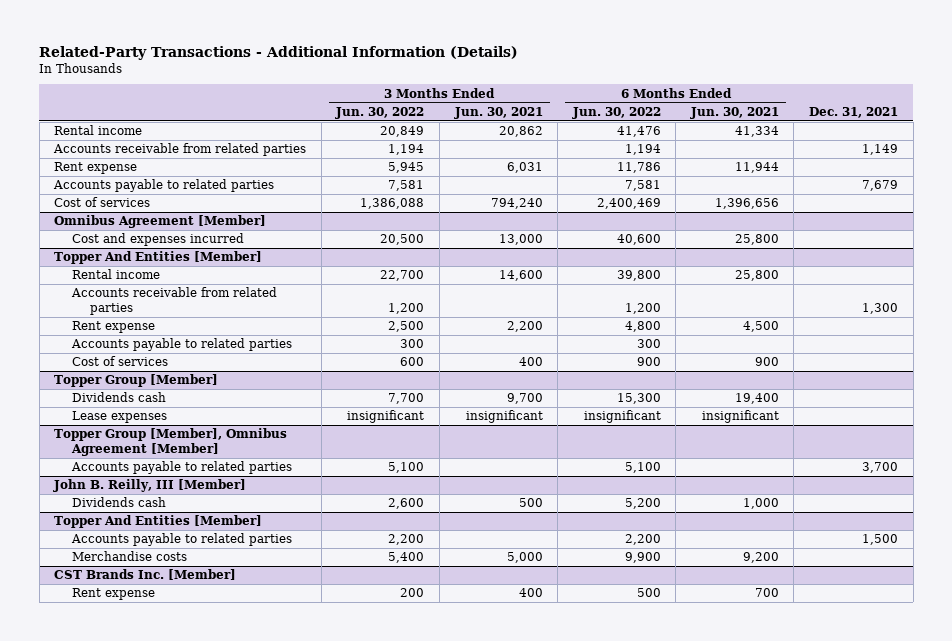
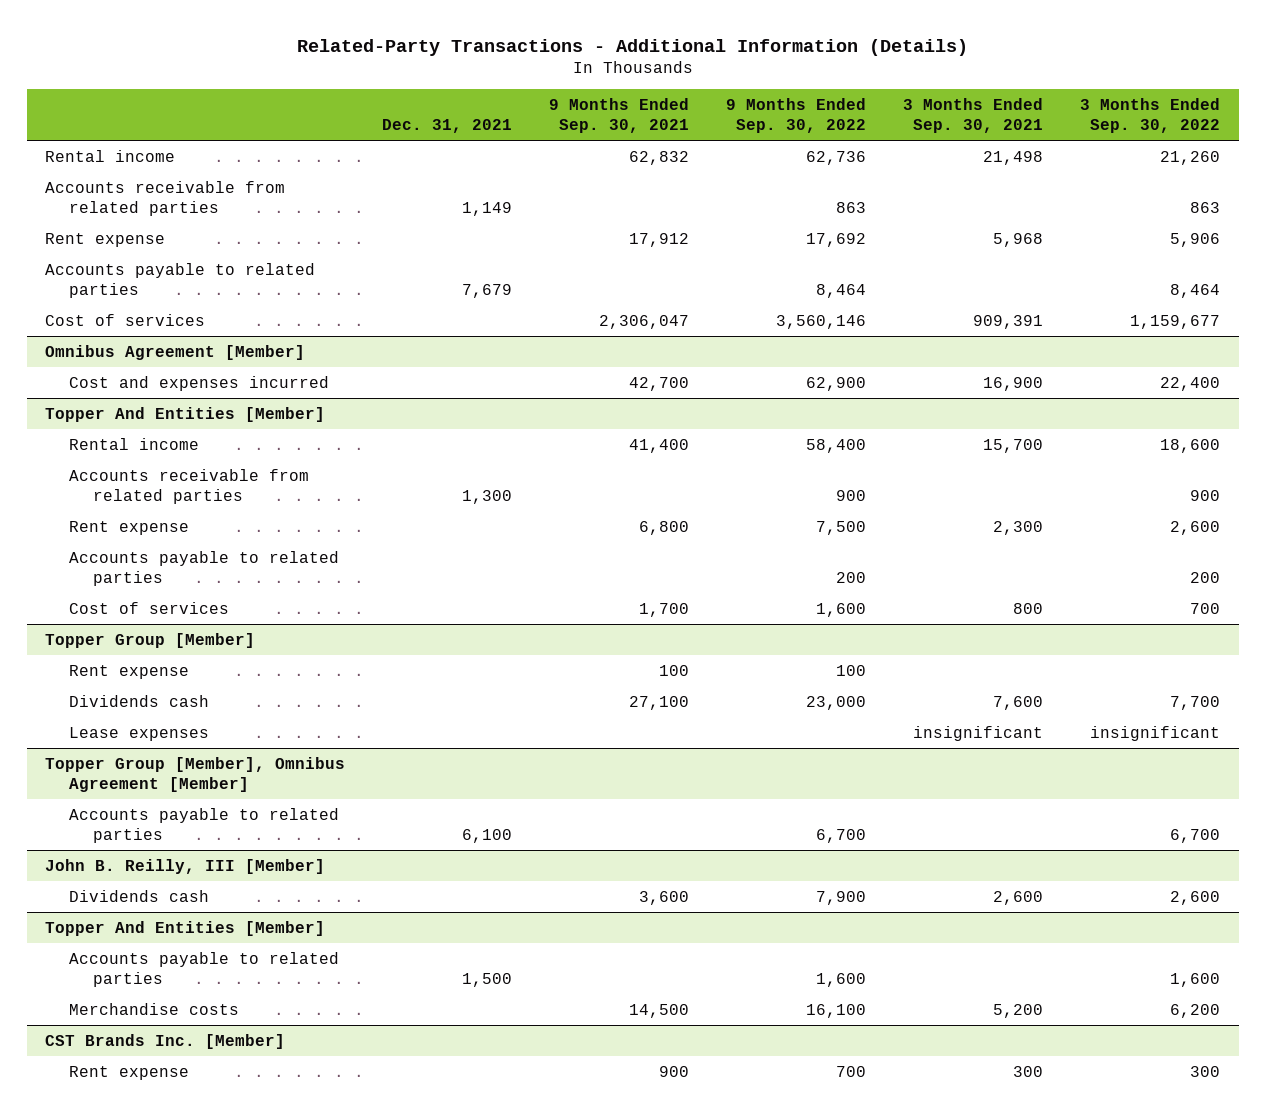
- | 3 Months Ended Jun. 30, 2022 | 3 Months Ended Jun. 30, 2021 | 6 Months Ended Jun. 30, 2022 | 6 Months Ended Jun. 30, 2021 | Dec. 31, 2021
+ | Dec. 31, 2021 | 9 Months Ended Sep. 30, 2021 | 9 Months Ended Sep. 30, 2022 | 3 Months Ended Sep. 30, 2021 | 3 Months Ended Sep. 30, 2022
@ Topper Group [Member]
+ Rent expense | | 100 | 100 | |
@ Topper Group [Member], Omnibus Agreement [Member]
- Accounts payable to related parties | 5,100 | | 5,100 | | 3,700
+ Accounts payable to related parties | 6,100 | | 6,700 | | 6,700

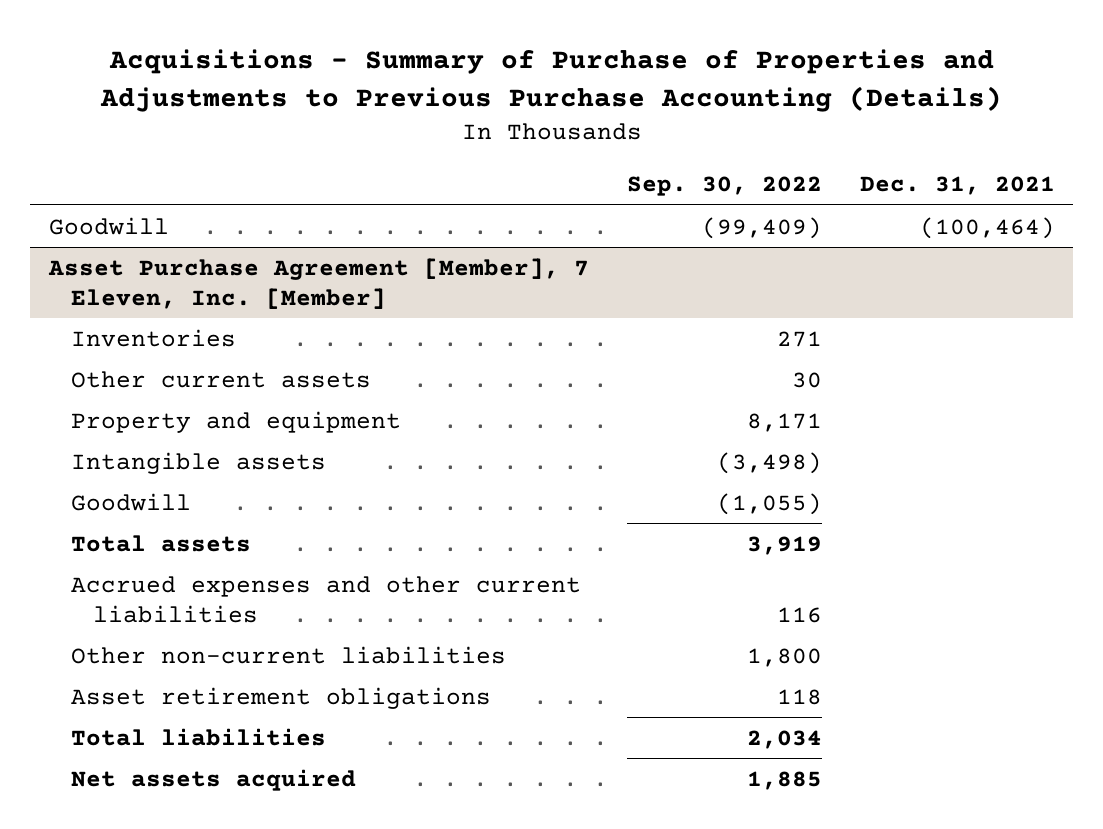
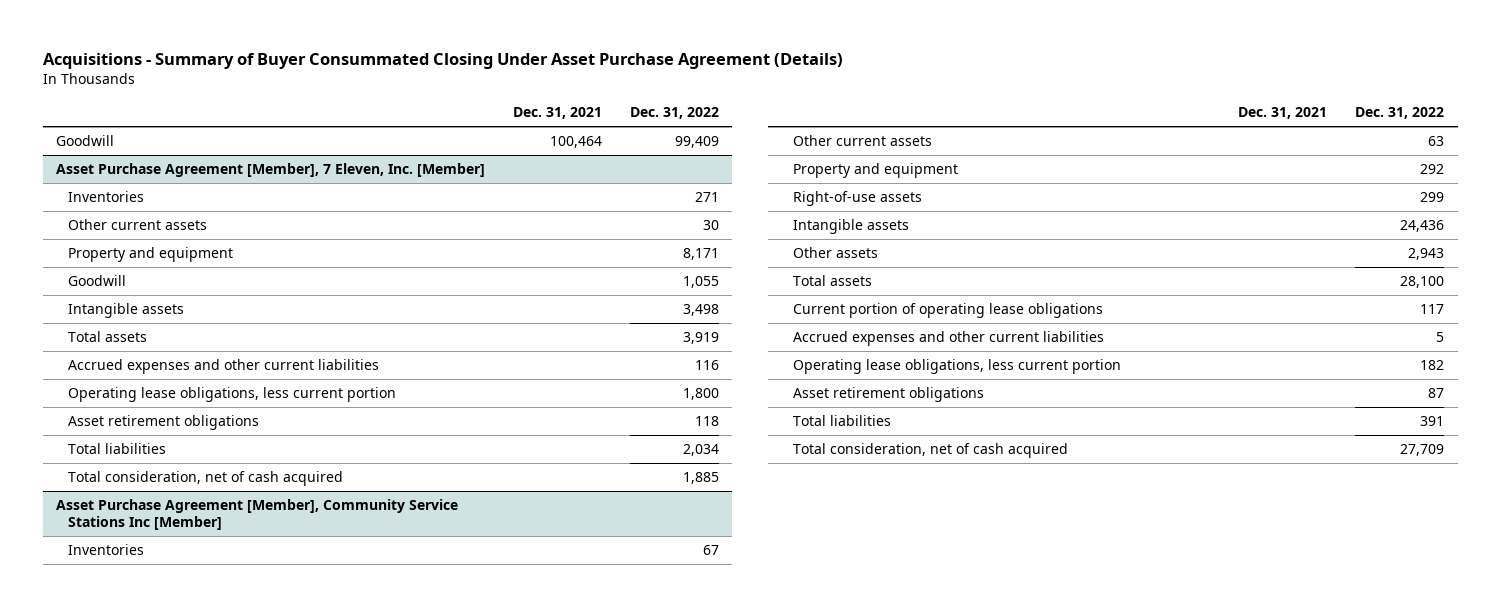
- Acquisitions - Summary of Purchase of Properties and Adjustments to Previous Purchase Accounting (Details)
+ Acquisitions - Summary of Buyer Consummated Closing Under Asset Purchase Agreement (Details)
- | Sep. 30, 2022 | Dec. 31, 2021
+ | Dec. 31, 2021 | Dec. 31, 2022
- Goodwill | (99,409) | (100,464)
+ Goodwill | 100,464 | 99,409
@ Asset Purchase Agreement [Member], 7 Eleven, Inc. [Member]
moved down: Intangible assets | | 3,498
- Other non-current liabilities | 1,800 |
+ Operating lease obligations, less current portion | | 1,800
- Net assets acquired | 1,885 |
+ Total consideration, net of cash acquired | | 1,885
+ Asset Purchase Agreement [Member], Community Service Stations Inc [Member]
+ Inventories | | 67
+ Other current assets | | 63
+ Property and equipment | | 292
+ Right-of-use assets | | 299
+ Intangible assets | | 24,436
+ Other assets | | 2,943
+ Total assets | | 28,100
+ Current portion of operating lease obligations | | 117
+ Accrued expenses and other current liabilities | | 5
+ Operating lease obligations, less current portion | | 182
+ Asset retirement obligations | | 87
+ Total liabilities | | 391
+ Total consideration, net of cash acquired | | 27,709

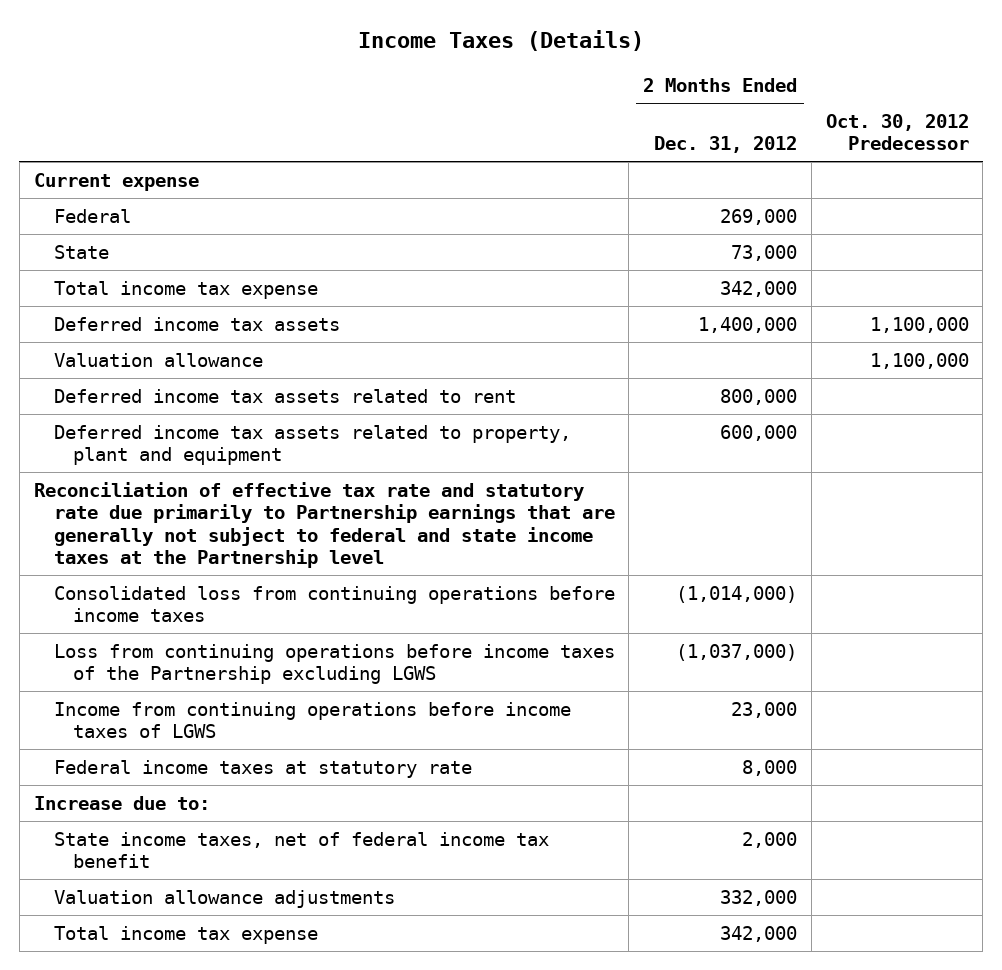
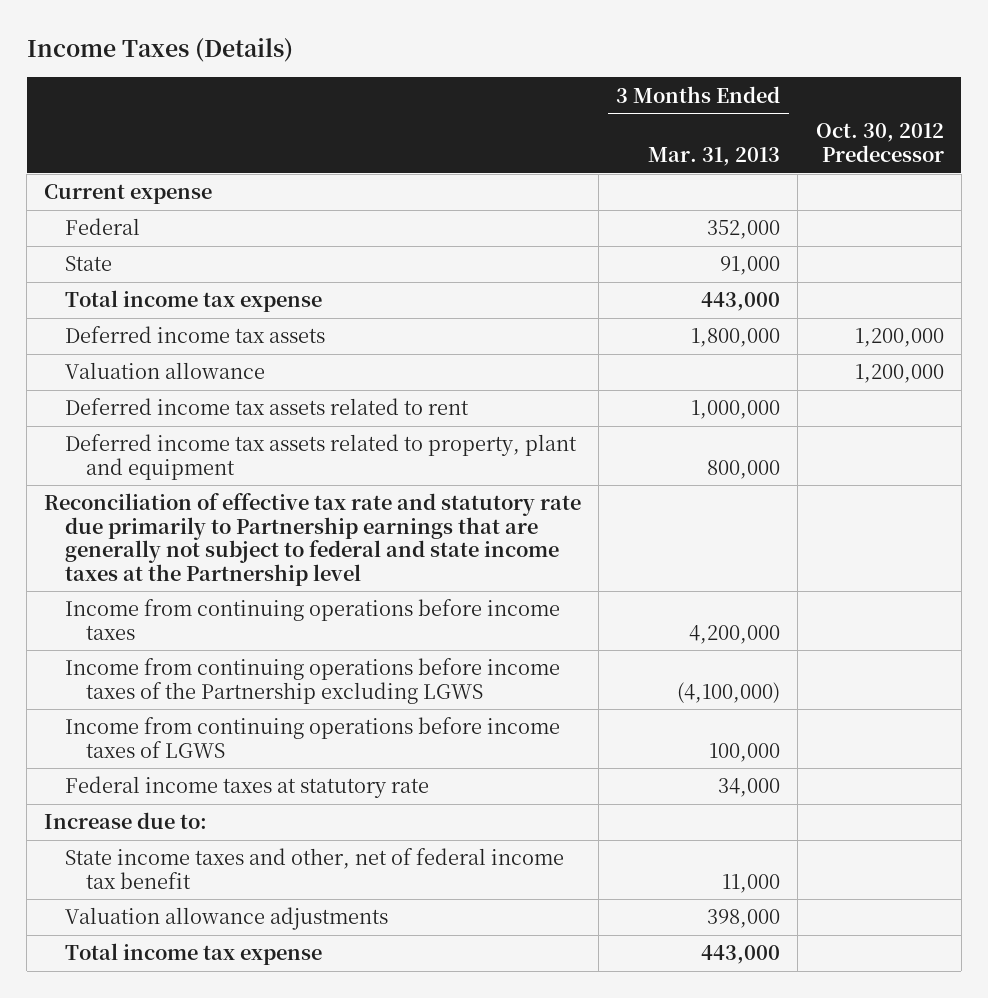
- | 2 Months Ended Dec. 31, 2012 | Oct. 30, 2012 Predecessor
+ | 3 Months Ended Mar. 31, 2013 | Oct. 30, 2012 Predecessor
- Deferred income tax assets | 1,400,000 | 1,100,000
- Valuation allowance | | 1,100,000
+ Deferred income tax assets | 1,800,000 | 1,200,000
+ Valuation allowance | | 1,200,000
- Consolidated loss from continuing operations before income taxes | (1,014,000) |
- Loss from continuing operations before income taxes of the Partnership excluding LGWS | (1,037,000) |
+ Income from continuing operations before income taxes | 4,200,000 |
+ Income from continuing operations before income taxes of the Partnership excluding LGWS | (4,100,000) |
- State income taxes, net of federal income tax benefit | 2,000 |
+ State income taxes and other, net of federal income tax benefit | 11,000 |

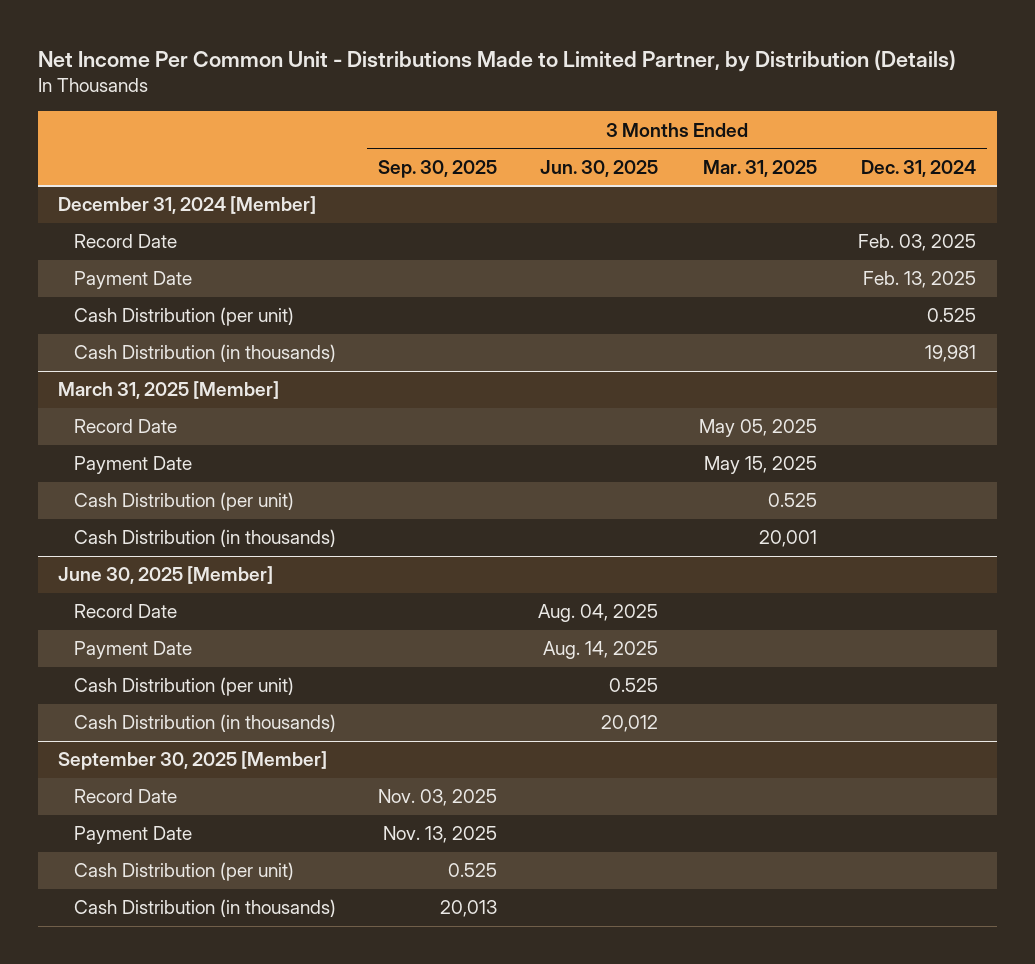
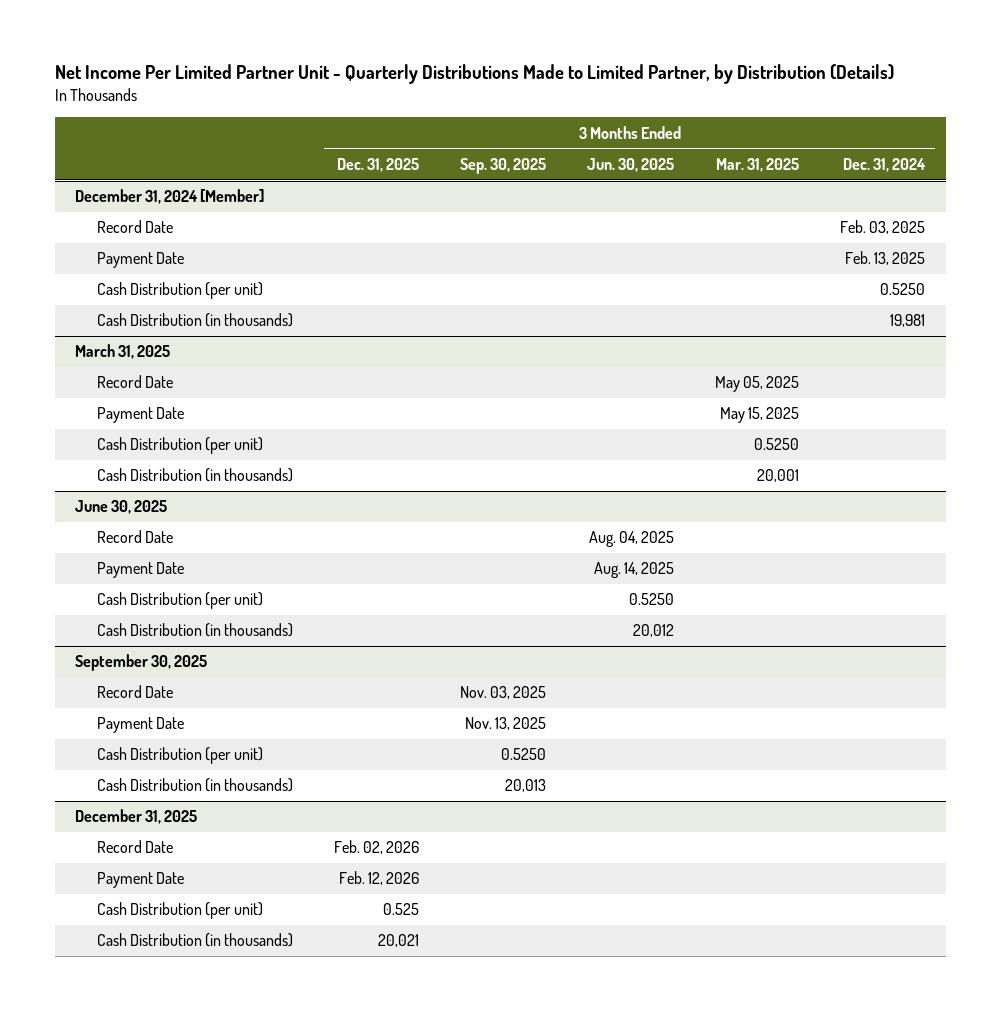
- Net Income Per Common Unit - Distributions Made to Limited Partner, by Distribution (Details)
+ Net Income Per Limited Partner Unit - Quarterly Distributions Made to Limited Partner, by Distribution (Details)
- | 3 Months Ended Sep. 30, 2025 | 3 Months Ended Jun. 30, 2025 | 3 Months Ended Mar. 31, 2025 | 3 Months Ended Dec. 31, 2024
+ | 3 Months Ended Dec. 31, 2025 | 3 Months Ended Sep. 30, 2025 | 3 Months Ended Jun. 30, 2025 | 3 Months Ended Mar. 31, 2025 | 3 Months Ended Dec. 31, 2024
@ December 31, 2024 [Member]
- Cash Distribution (per unit) | | | | 0.525
+ Cash Distribution (per unit) | | | | | 0.5250
- March 31, 2025 [Member]
+ March 31, 2025
- Cash Distribution (per unit) | | | 0.525 |
+ Cash Distribution (per unit) | | | | 0.5250 |
- June 30, 2025 [Member]
+ June 30, 2025
- Cash Distribution (per unit) | | 0.525 | |
+ Cash Distribution (per unit) | | | 0.5250 | |
- September 30, 2025 [Member]
+ September 30, 2025
- Cash Distribution (per unit) | 0.525 | | |
+ Cash Distribution (per unit) | | 0.5250 | | |
+ December 31, 2025
+ Record Date | Feb. 02, 2026 | | | |
+ Payment Date | Feb. 12, 2026 | | | |
+ Cash Distribution (per unit) | 0.525 | | | |
+ Cash Distribution (in thousands) | 20,021 | | | |

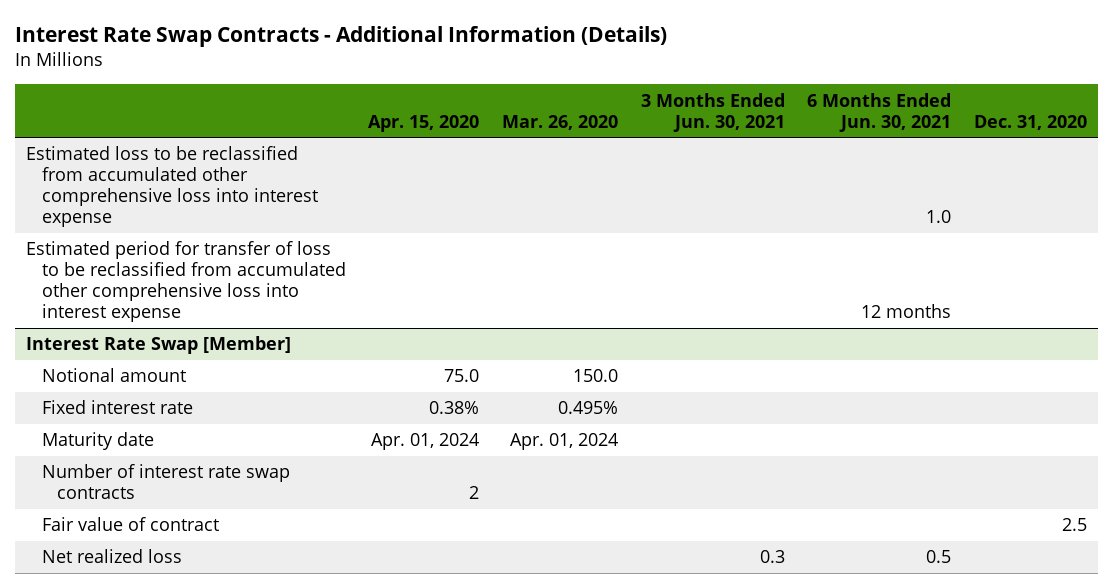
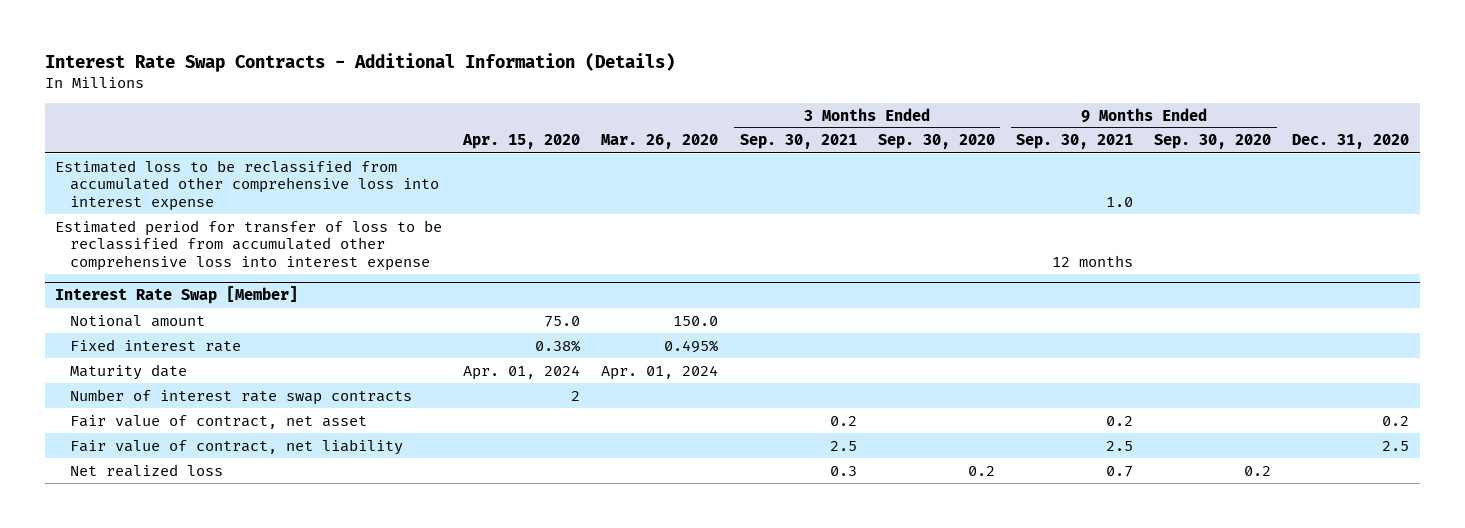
- | Apr. 15, 2020 | Mar. 26, 2020 | 3 Months Ended Jun. 30, 2021 | 6 Months Ended Jun. 30, 2021 | Dec. 31, 2020
+ | Apr. 15, 2020 | Mar. 26, 2020 | 3 Months Ended Sep. 30, 2021 | 3 Months Ended Sep. 30, 2020 | 9 Months Ended Sep. 30, 2021 | 9 Months Ended Sep. 30, 2020 | Dec. 31, 2020
@ Interest Rate Swap [Member]
- Fair value of contract | | | | | 2.5
+ Fair value of contract, net asset | | | 0.2 | | 0.2 | | 0.2
+ Fair value of contract, net liability | | | 2.5 | | 2.5 | | 2.5

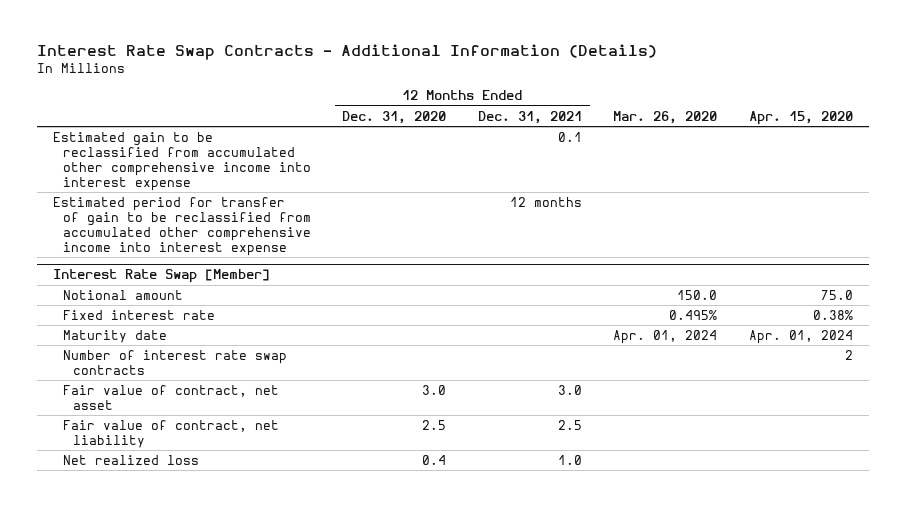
- | Apr. 15, 2020 | Mar. 26, 2020 | 3 Months Ended Sep. 30, 2021 | 3 Months Ended Sep. 30, 2020 | 9 Months Ended Sep. 30, 2021 | 9 Months Ended Sep. 30, 2020 | Dec. 31, 2020
+ | 12 Months Ended Dec. 31, 2020 | 12 Months Ended Dec. 31, 2021 | Mar. 26, 2020 | Apr. 15, 2020
- Estimated loss to be reclassified from accumulated other comprehensive loss into interest expense | | | | | 1.0 | |
- Estimated period for transfer of loss to be reclassified from accumulated other comprehensive loss into interest expense | | | | | 12 months | |
+ Estimated gain to be reclassified from accumulated other comprehensive income into interest expense | | 0.1 | |
+ Estimated period for transfer of gain to be reclassified from accumulated other comprehensive income into interest expense | | 12 months | |

